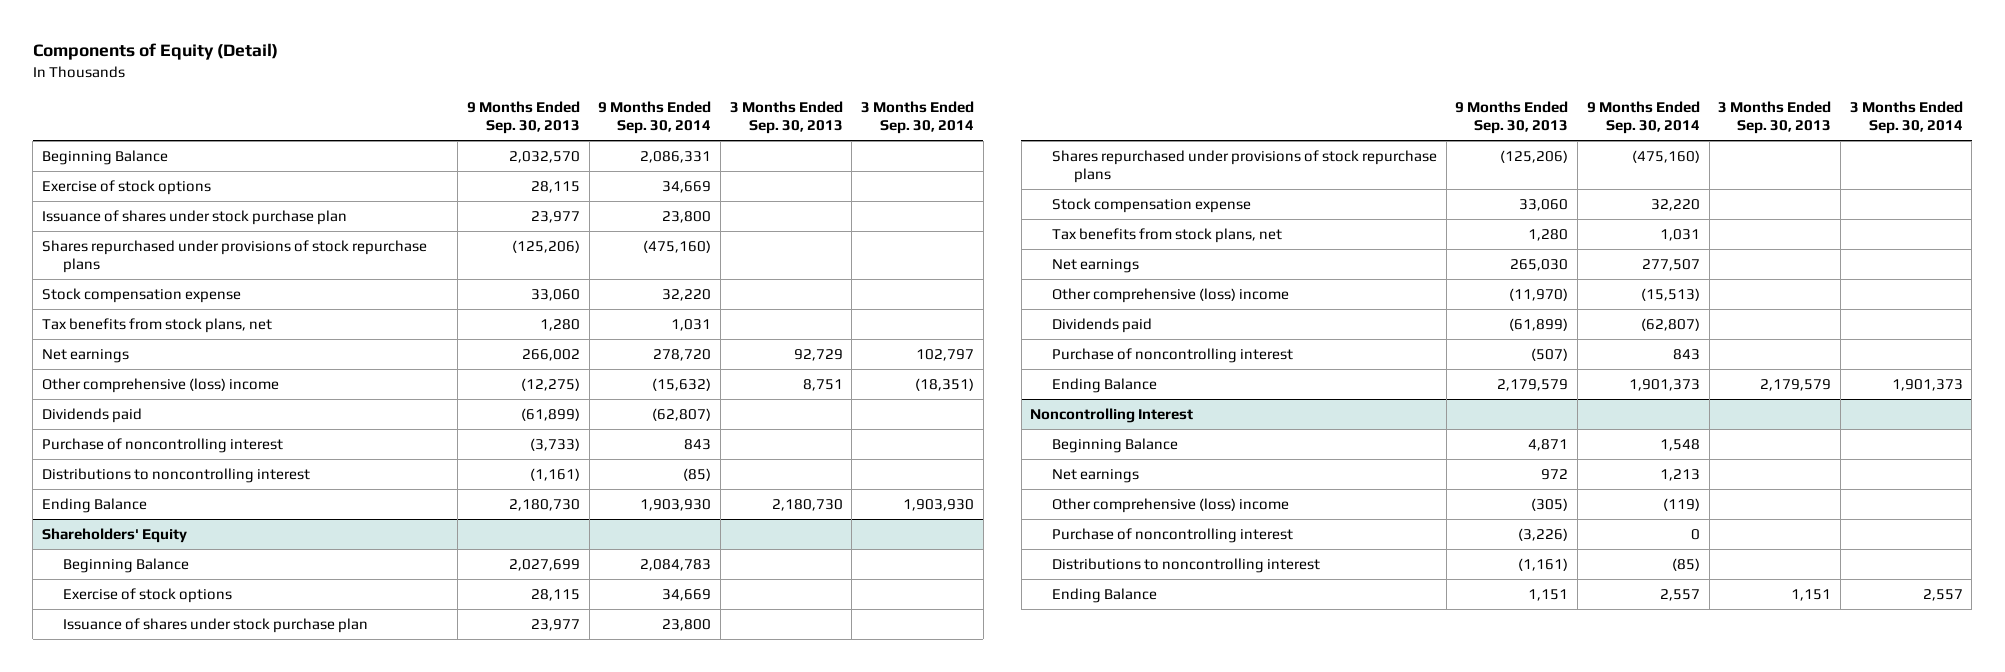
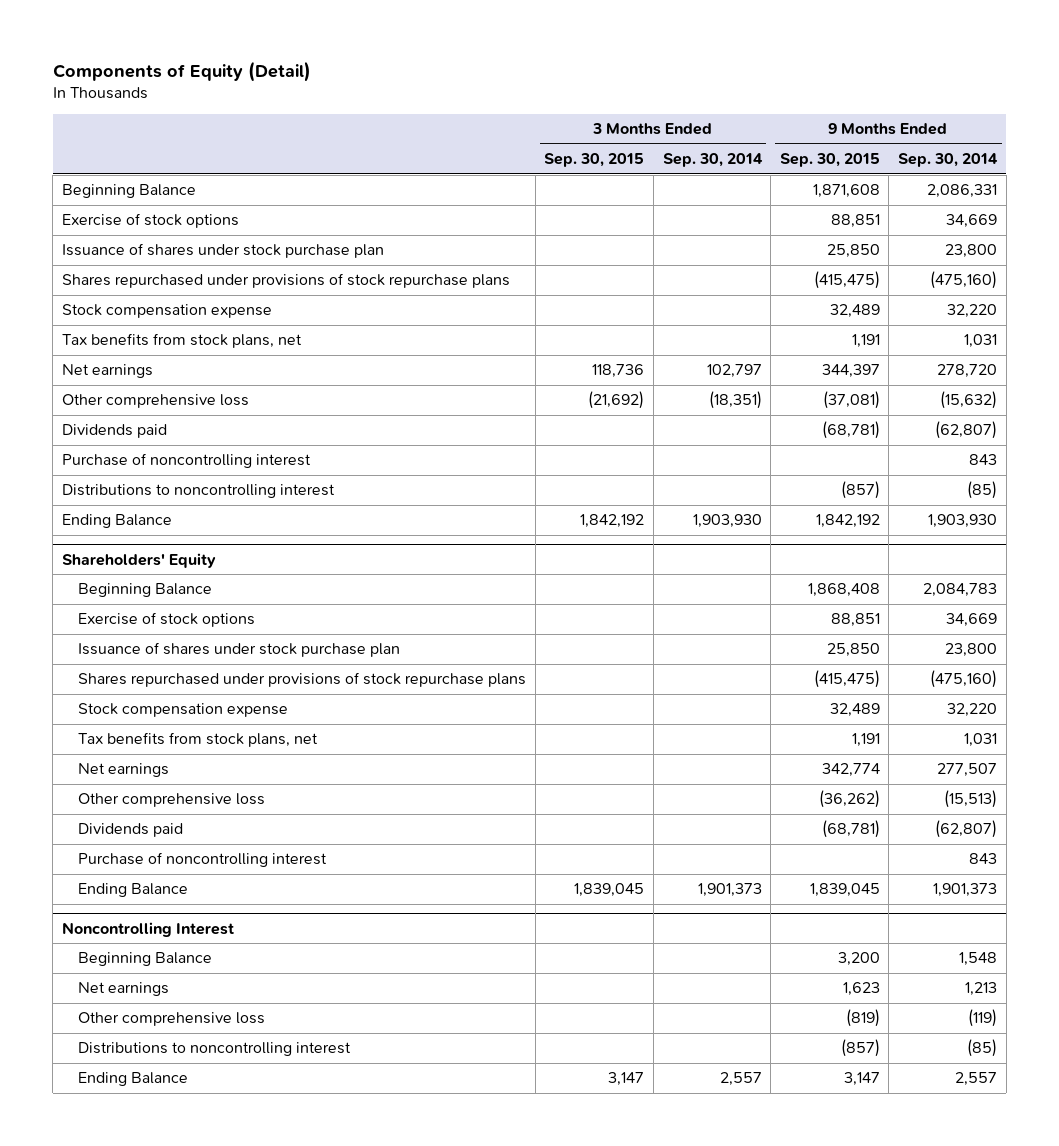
- | 9 Months Ended Sep. 30, 2013 | 9 Months Ended Sep. 30, 2014 | 3 Months Ended Sep. 30, 2013 | 3 Months Ended Sep. 30, 2014
+ | 3 Months Ended Sep. 30, 2015 | 3 Months Ended Sep. 30, 2014 | 9 Months Ended Sep. 30, 2015 | 9 Months Ended Sep. 30, 2014
- Other comprehensive (loss) income | (12,275) | (15,632) | 8,751 | (18,351)
+ Other comprehensive loss | (21,692) | (18,351) | (37,081) | (15,632)
@ Shareholders' Equity
- Other comprehensive (loss) income | (11,970) | (15,513) | |
+ Other comprehensive loss | | | (36,262) | (15,513)
@ Noncontrolling Interest
- Other comprehensive (loss) income | (305) | (119) | |
- Purchase of noncontrolling interest | (3,226) | 0 | |
+ Other comprehensive loss | | | (819) | (119)

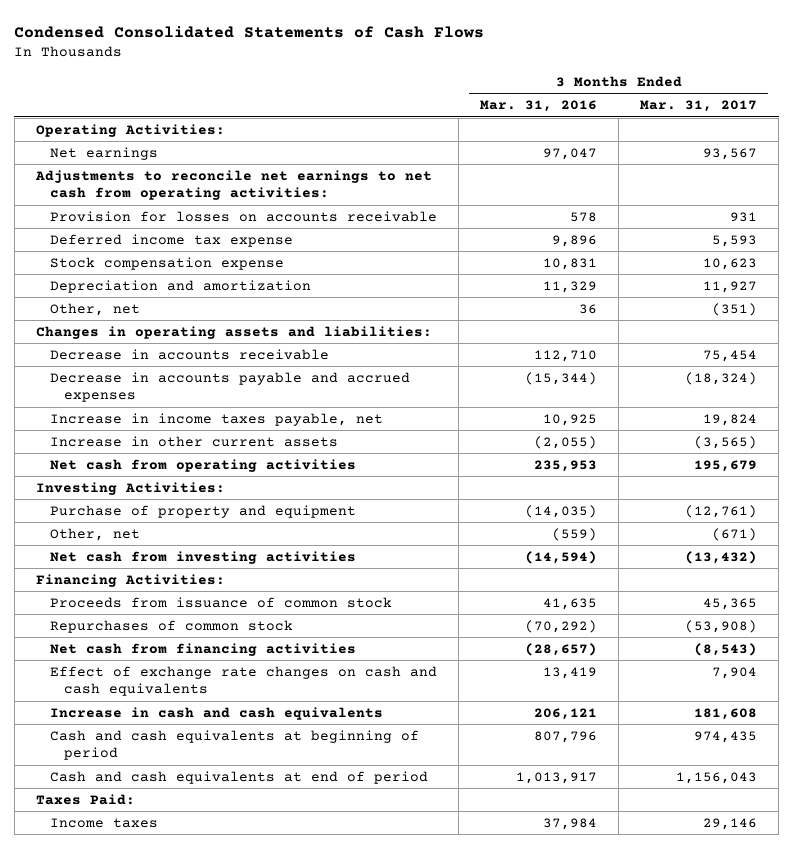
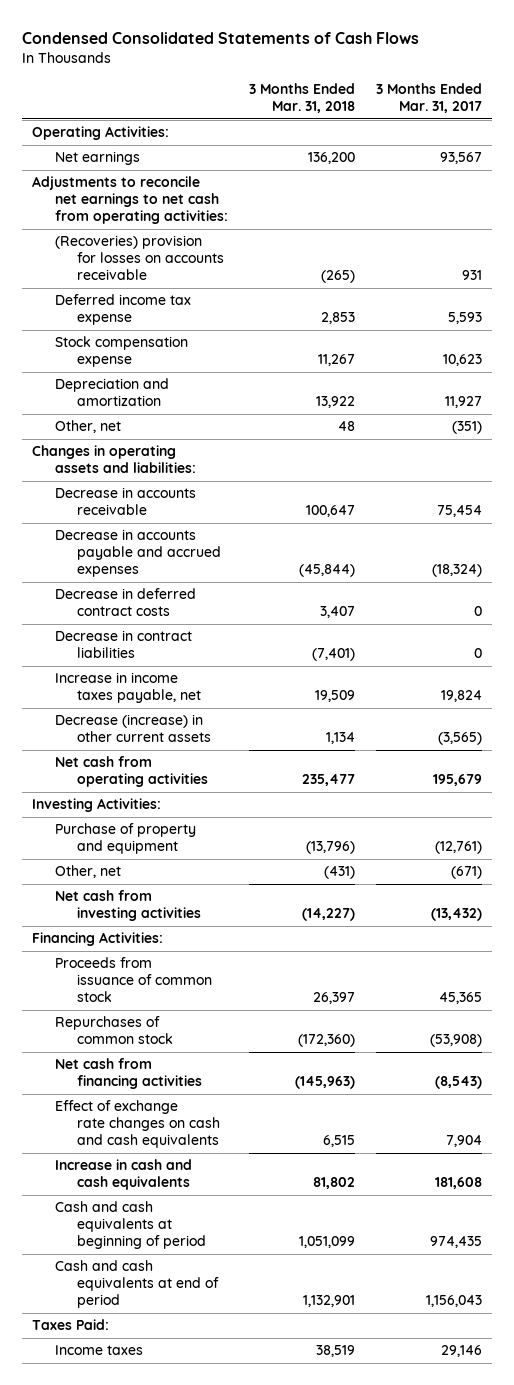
- | 3 Months Ended Mar. 31, 2016 | 3 Months Ended Mar. 31, 2017
+ | 3 Months Ended Mar. 31, 2018 | 3 Months Ended Mar. 31, 2017
- Provision for losses on accounts receivable | 578 | 931
+ (Recoveries) provision for losses on accounts receivable | (265) | 931
+ Decrease in deferred contract costs | 3,407 | 0
+ Decrease in contract liabilities | (7,401) | 0
- Increase in other current assets | (2,055) | (3,565)
+ Decrease (increase) in other current assets | 1,134 | (3,565)

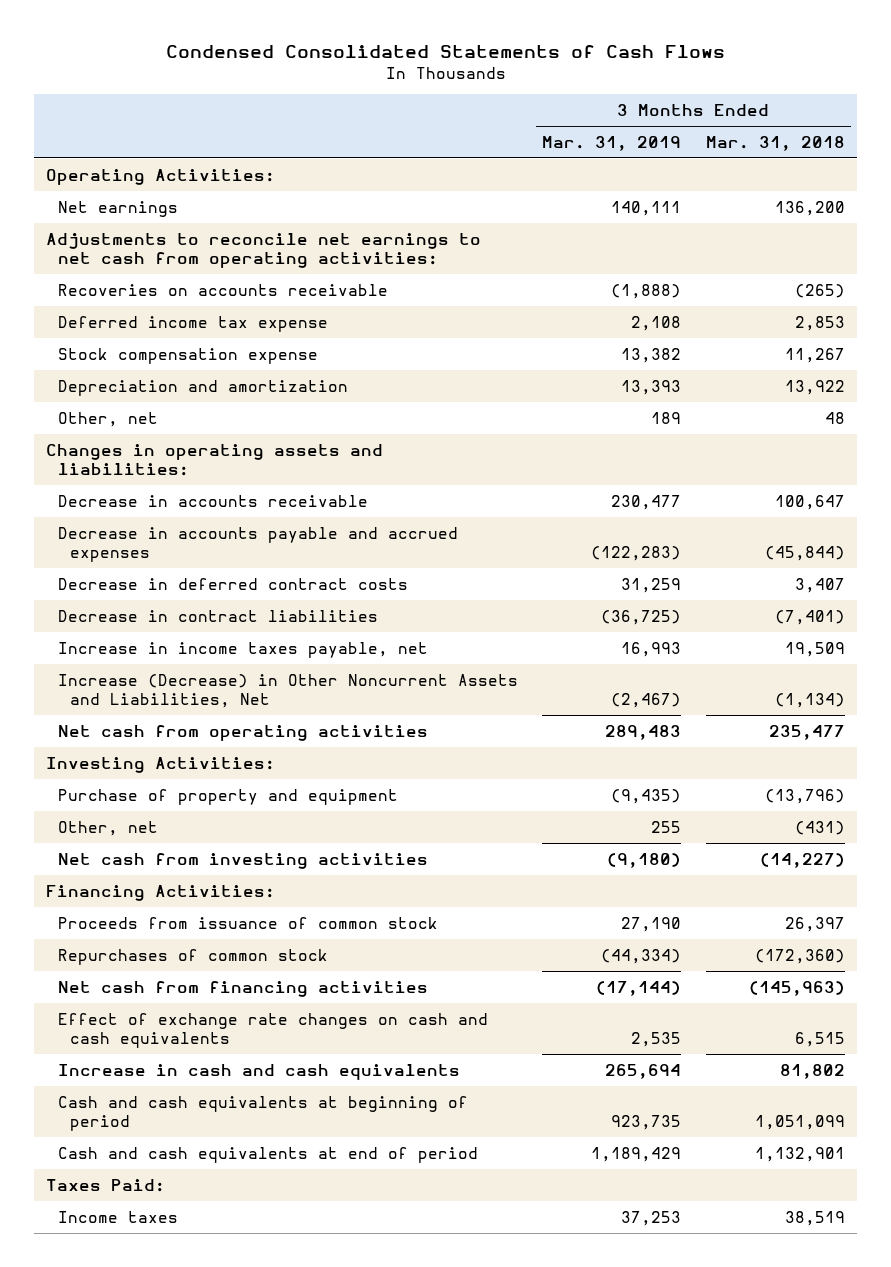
- | 3 Months Ended Mar. 31, 2018 | 3 Months Ended Mar. 31, 2017
+ | 3 Months Ended Mar. 31, 2019 | 3 Months Ended Mar. 31, 2018
- (Recoveries) provision for losses on accounts receivable | (265) | 931
+ Recoveries on accounts receivable | (1,888) | (265)
- Decrease (increase) in other current assets | 1,134 | (3,565)
+ Increase (Decrease) in Other Noncurrent Assets and Liabilities, Net | (2,467) | (1,134)

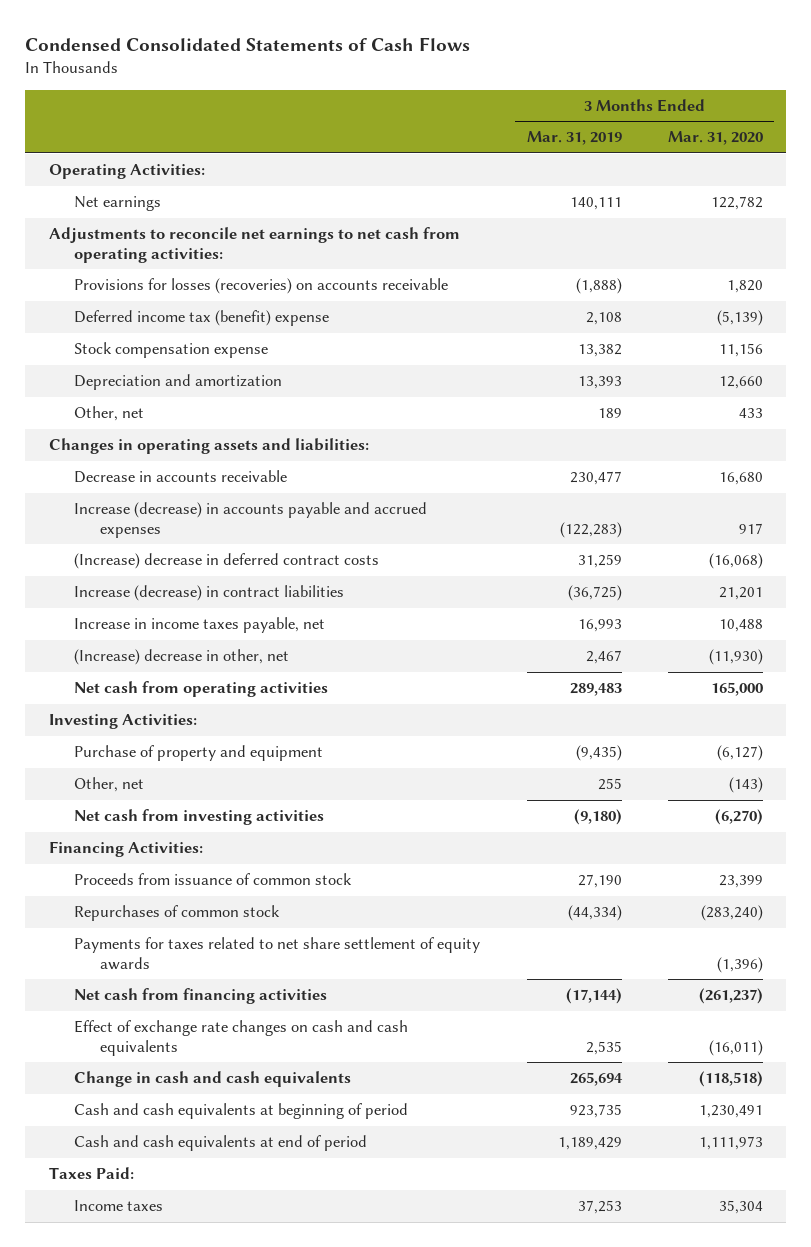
- | 3 Months Ended Mar. 31, 2019 | 3 Months Ended Mar. 31, 2018
+ | 3 Months Ended Mar. 31, 2019 | 3 Months Ended Mar. 31, 2020
- Recoveries on accounts receivable | (1,888) | (265)
- Deferred income tax expense | 2,108 | 2,853
+ Provisions for losses (recoveries) on accounts receivable | (1,888) | 1,820
+ Deferred income tax (benefit) expense | 2,108 | (5,139)
- Decrease in accounts payable and accrued expenses | (122,283) | (45,844)
- Decrease in deferred contract costs | 31,259 | 3,407
- Decrease in contract liabilities | (36,725) | (7,401)
+ Increase (decrease) in accounts payable and accrued expenses | (122,283) | 917
+ (Increase) decrease in deferred contract costs | 31,259 | (16,068)
+ Increase (decrease) in contract liabilities | (36,725) | 21,201
- Increase (Decrease) in Other Noncurrent Assets and Liabilities, Net | (2,467) | (1,134)
+ (Increase) decrease in other, net | 2,467 | (11,930)
+ Payments for taxes related to net share settlement of equity awards | | (1,396)
- Increase in cash and cash equivalents | 265,694 | 81,802
+ Change in cash and cash equivalents | 265,694 | (118,518)

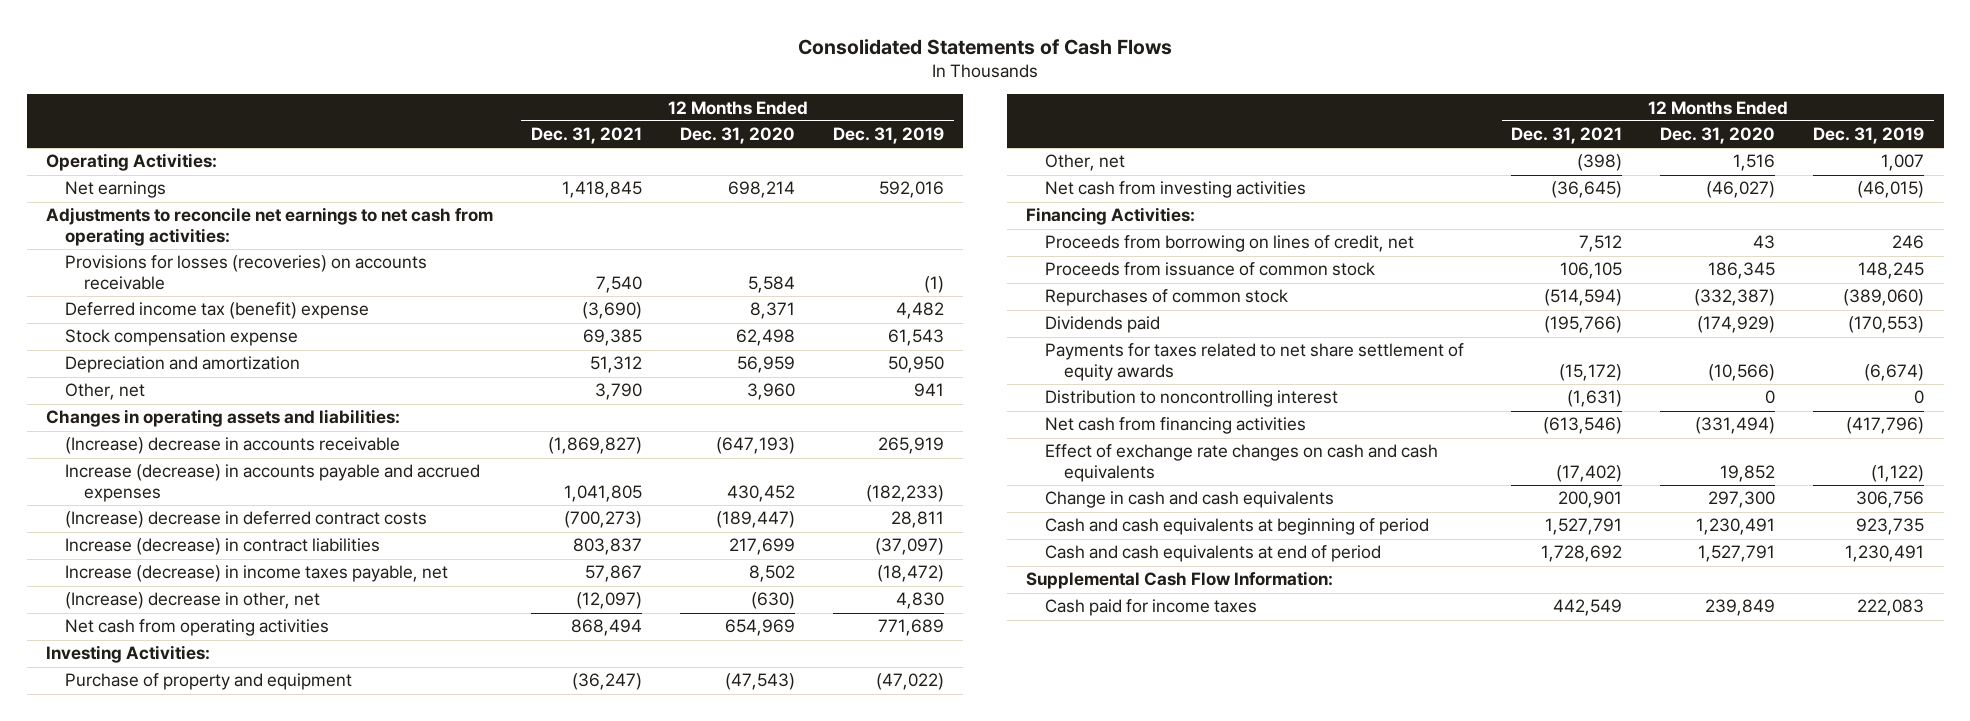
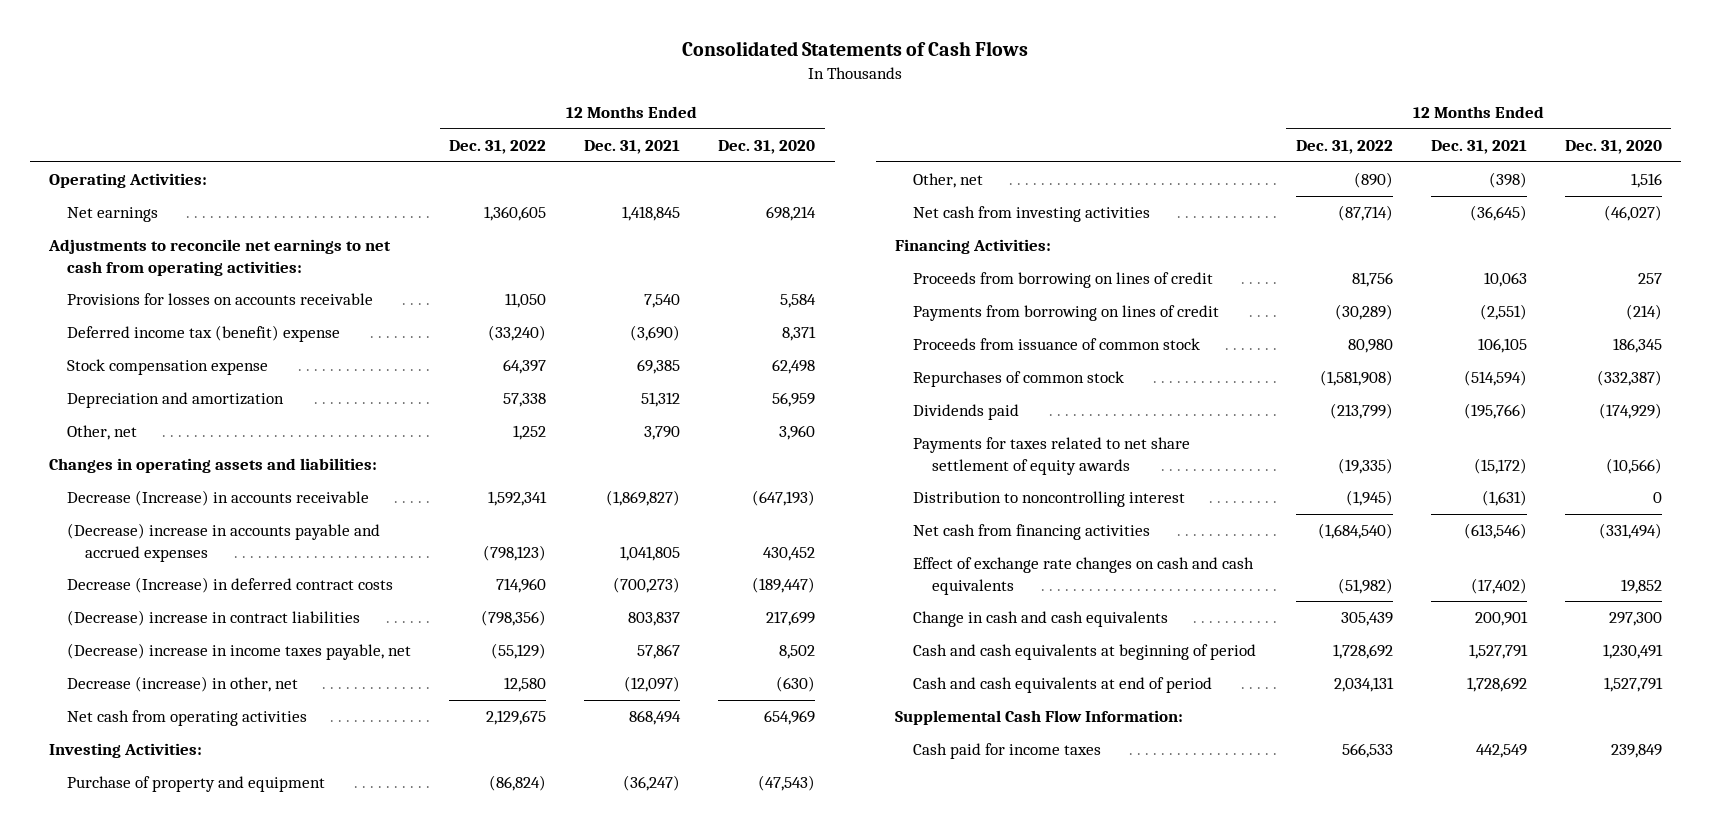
- | 12 Months Ended Dec. 31, 2021 | 12 Months Ended Dec. 31, 2020 | 12 Months Ended Dec. 31, 2019
+ | 12 Months Ended Dec. 31, 2022 | 12 Months Ended Dec. 31, 2021 | 12 Months Ended Dec. 31, 2020
- Provisions for losses (recoveries) on accounts receivable | 7,540 | 5,584 | (1)
+ Provisions for losses on accounts receivable | 11,050 | 7,540 | 5,584
- (Increase) decrease in accounts receivable | (1,869,827) | (647,193) | 265,919
- Increase (decrease) in accounts payable and accrued expenses | 1,041,805 | 430,452 | (182,233)
- (Increase) decrease in deferred contract costs | (700,273) | (189,447) | 28,811
- Increase (decrease) in contract liabilities | 803,837 | 217,699 | (37,097)
- Increase (decrease) in income taxes payable, net | 57,867 | 8,502 | (18,472)
- (Increase) decrease in other, net | (12,097) | (630) | 4,830
+ Decrease (Increase) in accounts receivable | 1,592,341 | (1,869,827) | (647,193)
+ (Decrease) increase in accounts payable and accrued expenses | (798,123) | 1,041,805 | 430,452
+ Decrease (Increase) in deferred contract costs | 714,960 | (700,273) | (189,447)
+ (Decrease) increase in contract liabilities | (798,356) | 803,837 | 217,699
+ (Decrease) increase in income taxes payable, net | (55,129) | 57,867 | 8,502
+ Decrease (increase) in other, net | 12,580 | (12,097) | (630)
- Proceeds from borrowing on lines of credit, net | 7,512 | 43 | 246
+ Proceeds from borrowing on lines of credit | 81,756 | 10,063 | 257
+ Payments from borrowing on lines of credit | (30,289) | (2,551) | (214)

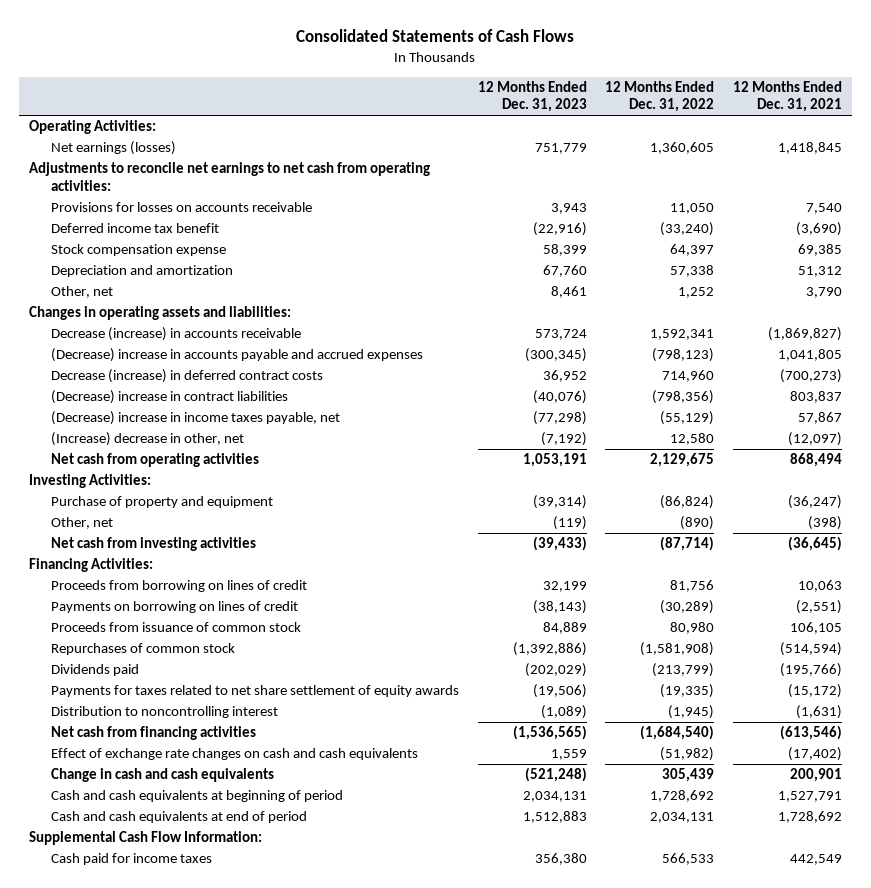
- | 12 Months Ended Dec. 31, 2022 | 12 Months Ended Dec. 31, 2021 | 12 Months Ended Dec. 31, 2020
+ | 12 Months Ended Dec. 31, 2023 | 12 Months Ended Dec. 31, 2022 | 12 Months Ended Dec. 31, 2021
- Net earnings | 1,360,605 | 1,418,845 | 698,214
+ Net earnings (losses) | 751,779 | 1,360,605 | 1,418,845
- Deferred income tax (benefit) expense | (33,240) | (3,690) | 8,371
+ Deferred income tax benefit | (22,916) | (33,240) | (3,690)
- Decrease (Increase) in accounts receivable | 1,592,341 | (1,869,827) | (647,193)
+ Decrease (increase) in accounts receivable | 573,724 | 1,592,341 | (1,869,827)
- Decrease (Increase) in deferred contract costs | 714,960 | (700,273) | (189,447)
+ Decrease (increase) in deferred contract costs | 36,952 | 714,960 | (700,273)
- Decrease (increase) in other, net | 12,580 | (12,097) | (630)
+ (Increase) decrease in other, net | (7,192) | 12,580 | (12,097)
- Payments from borrowing on lines of credit | (30,289) | (2,551) | (214)
+ Payments on borrowing on lines of credit | (38,143) | (30,289) | (2,551)

